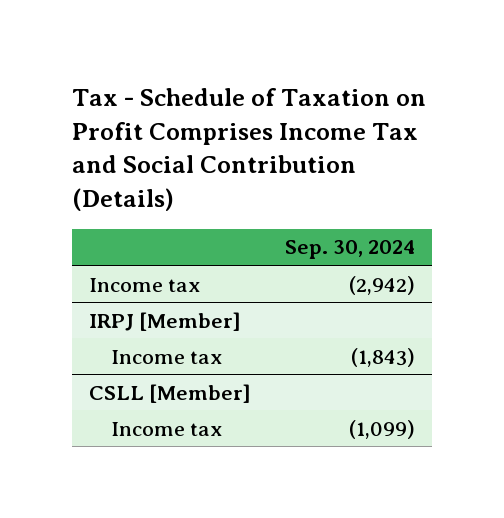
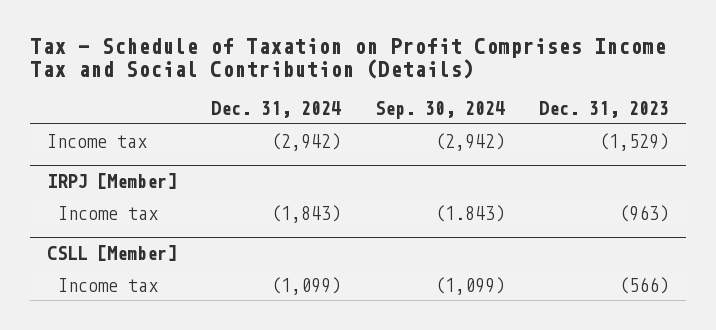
- | Sep. 30, 2024
+ | Dec. 31, 2024 | Sep. 30, 2024 | Dec. 31, 2023
@ IRPJ [Member]
- Income tax | (1,843)
+ Income tax | (1,843) | (1.843) | (963)

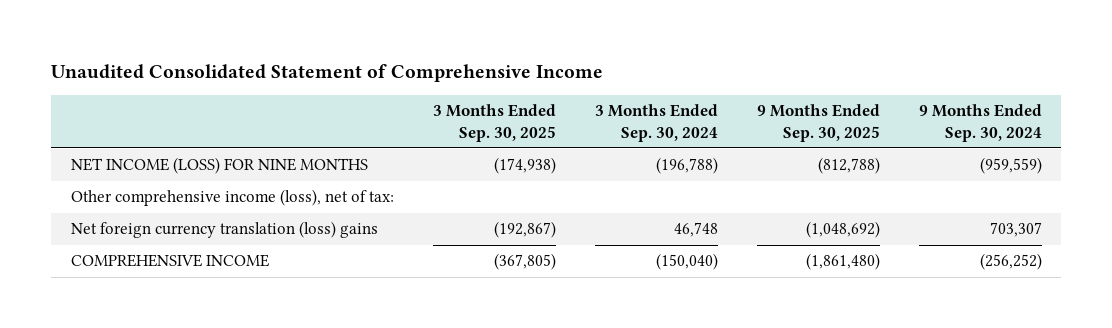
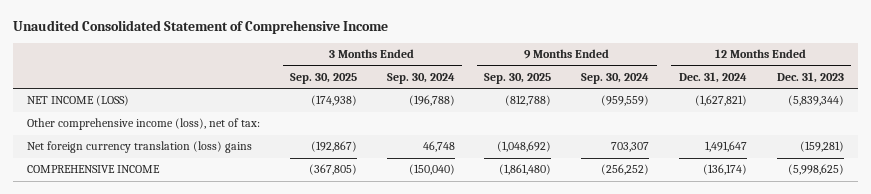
- | 3 Months Ended Sep. 30, 2025 | 3 Months Ended Sep. 30, 2024 | 9 Months Ended Sep. 30, 2025 | 9 Months Ended Sep. 30, 2024
+ | 3 Months Ended Sep. 30, 2025 | 3 Months Ended Sep. 30, 2024 | 9 Months Ended Sep. 30, 2025 | 9 Months Ended Sep. 30, 2024 | 12 Months Ended Dec. 31, 2024 | 12 Months Ended Dec. 31, 2023
- NET INCOME (LOSS) FOR NINE MONTHS | (174,938) | (196,788) | (812,788) | (959,559)
+ NET INCOME (LOSS) | (174,938) | (196,788) | (812,788) | (959,559) | (1,627,821) | (5,839,344)

